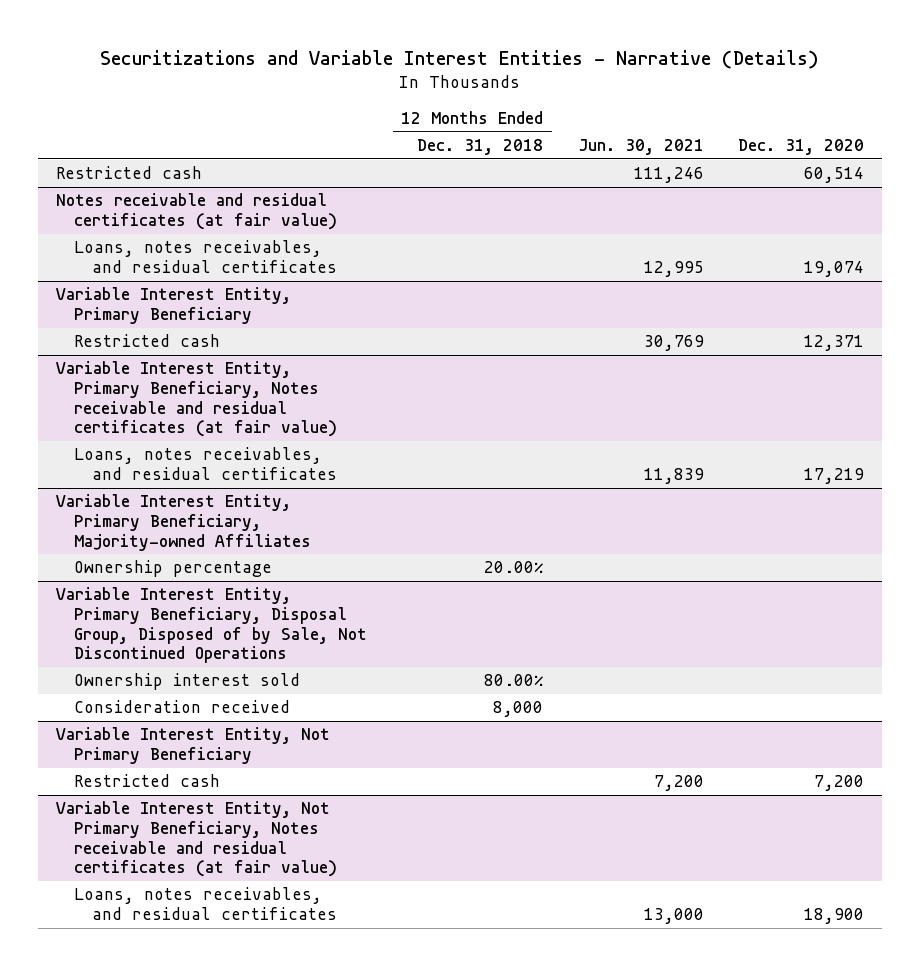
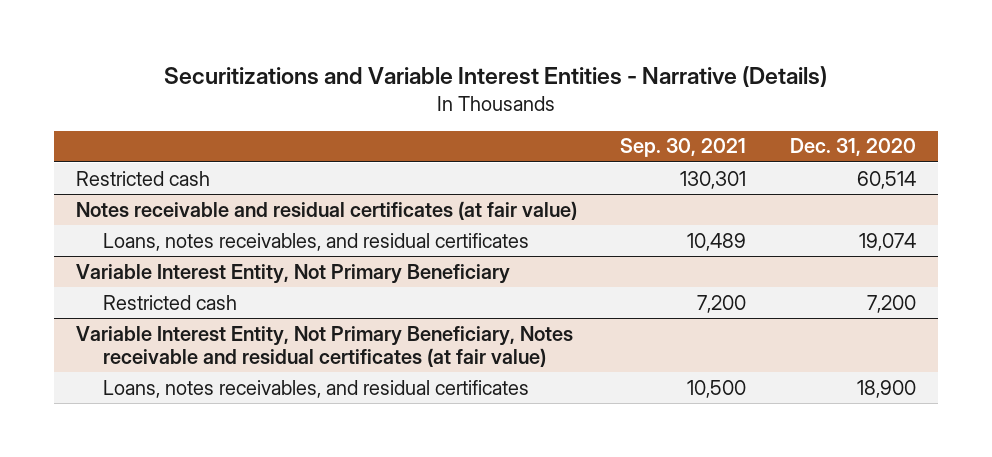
- | 12 Months Ended Dec. 31, 2018 | Jun. 30, 2021 | Dec. 31, 2020
+ | Sep. 30, 2021 | Dec. 31, 2020
- Variable Interest Entity, Primary Beneficiary
- Restricted cash | | 30,769 | 12,371
- Variable Interest Entity, Primary Beneficiary, Notes receivable and residual certificates (at fair value)
- Loans, notes receivables, and residual certificates | | 11,839 | 17,219
- Variable Interest Entity, Primary Beneficiary, Majority-owned Affiliates
- Ownership percentage | 20.00% | |
- Variable Interest Entity, Primary Beneficiary, Disposal Group, Disposed of by Sale, Not Discontinued Operations
- Ownership interest sold | 80.00% | |
- Consideration received | 8,000 | |

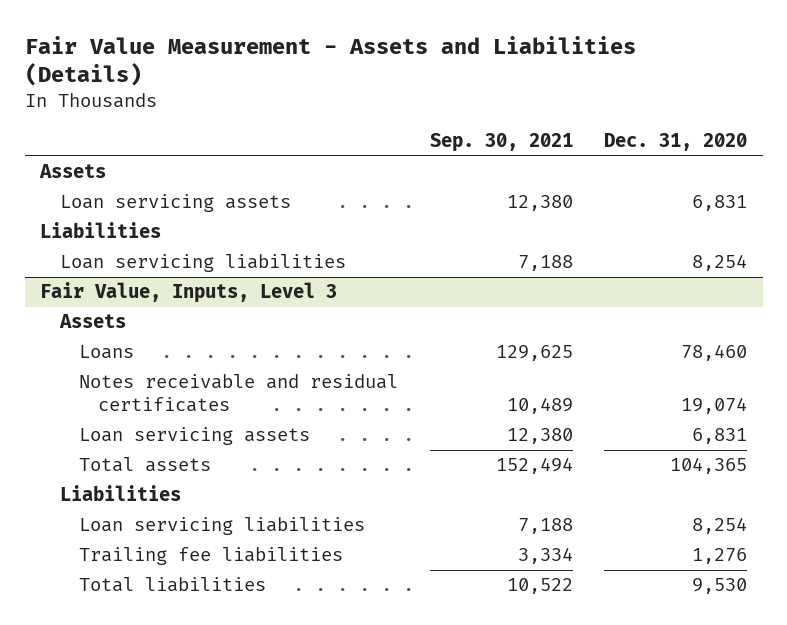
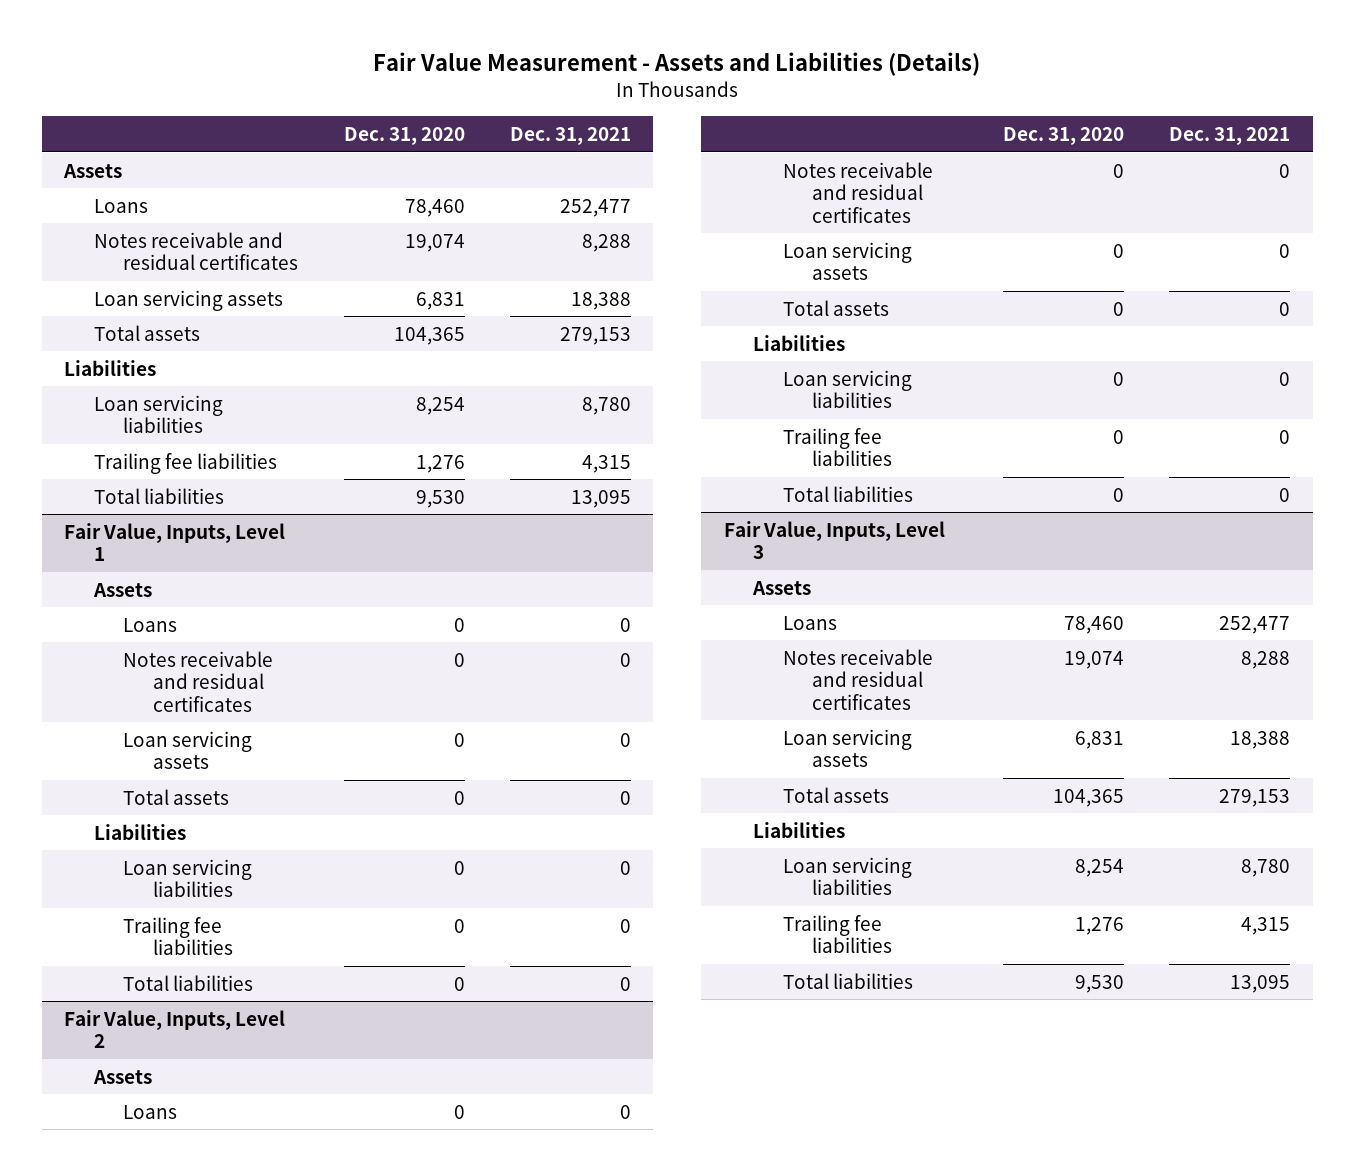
- | Sep. 30, 2021 | Dec. 31, 2020
+ | Dec. 31, 2020 | Dec. 31, 2021
+ Loans | 78,460 | 252,477
+ Notes receivable and residual certificates | 19,074 | 8,288
+ Total assets | 104,365 | 279,153
+ Trailing fee liabilities | 1,276 | 4,315
+ Total liabilities | 9,530 | 13,095
+ Fair Value, Inputs, Level 1
+ Assets
+ Loans | 0 | 0
+ Notes receivable and residual certificates | 0 | 0
+ Loan servicing assets | 0 | 0
+ Total assets | 0 | 0
+ Liabilities
+ Loan servicing liabilities | 0 | 0
+ Trailing fee liabilities | 0 | 0
+ Total liabilities | 0 | 0
+ Fair Value, Inputs, Level 2
+ Assets
+ Loans | 0 | 0
+ Notes receivable and residual certificates | 0 | 0
+ Loan servicing assets | 0 | 0
+ Total assets | 0 | 0
+ Liabilities
+ Loan servicing liabilities | 0 | 0
+ Trailing fee liabilities | 0 | 0
+ Total liabilities | 0 | 0

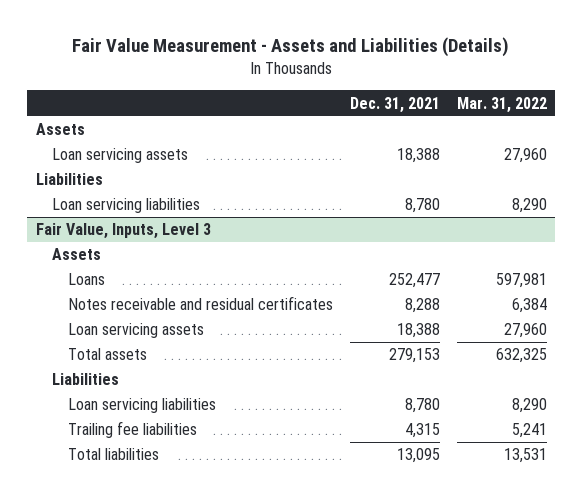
- | Dec. 31, 2020 | Dec. 31, 2021
+ | Dec. 31, 2021 | Mar. 31, 2022
- Loans | 78,460 | 252,477
- Notes receivable and residual certificates | 19,074 | 8,288
- Total assets | 104,365 | 279,153
- Trailing fee liabilities | 1,276 | 4,315
- Total liabilities | 9,530 | 13,095
- Fair Value, Inputs, Level 1
- Assets
- Loans | 0 | 0
- Notes receivable and residual certificates | 0 | 0
- Loan servicing assets | 0 | 0
- Total assets | 0 | 0
- Liabilities
- Loan servicing liabilities | 0 | 0
- Trailing fee liabilities | 0 | 0
- Total liabilities | 0 | 0
- Fair Value, Inputs, Level 2
- Assets
- Loans | 0 | 0
- Notes receivable and residual certificates | 0 | 0
- Loan servicing assets | 0 | 0
- Total assets | 0 | 0
- Liabilities
- Loan servicing liabilities | 0 | 0
- Trailing fee liabilities | 0 | 0
- Total liabilities | 0 | 0

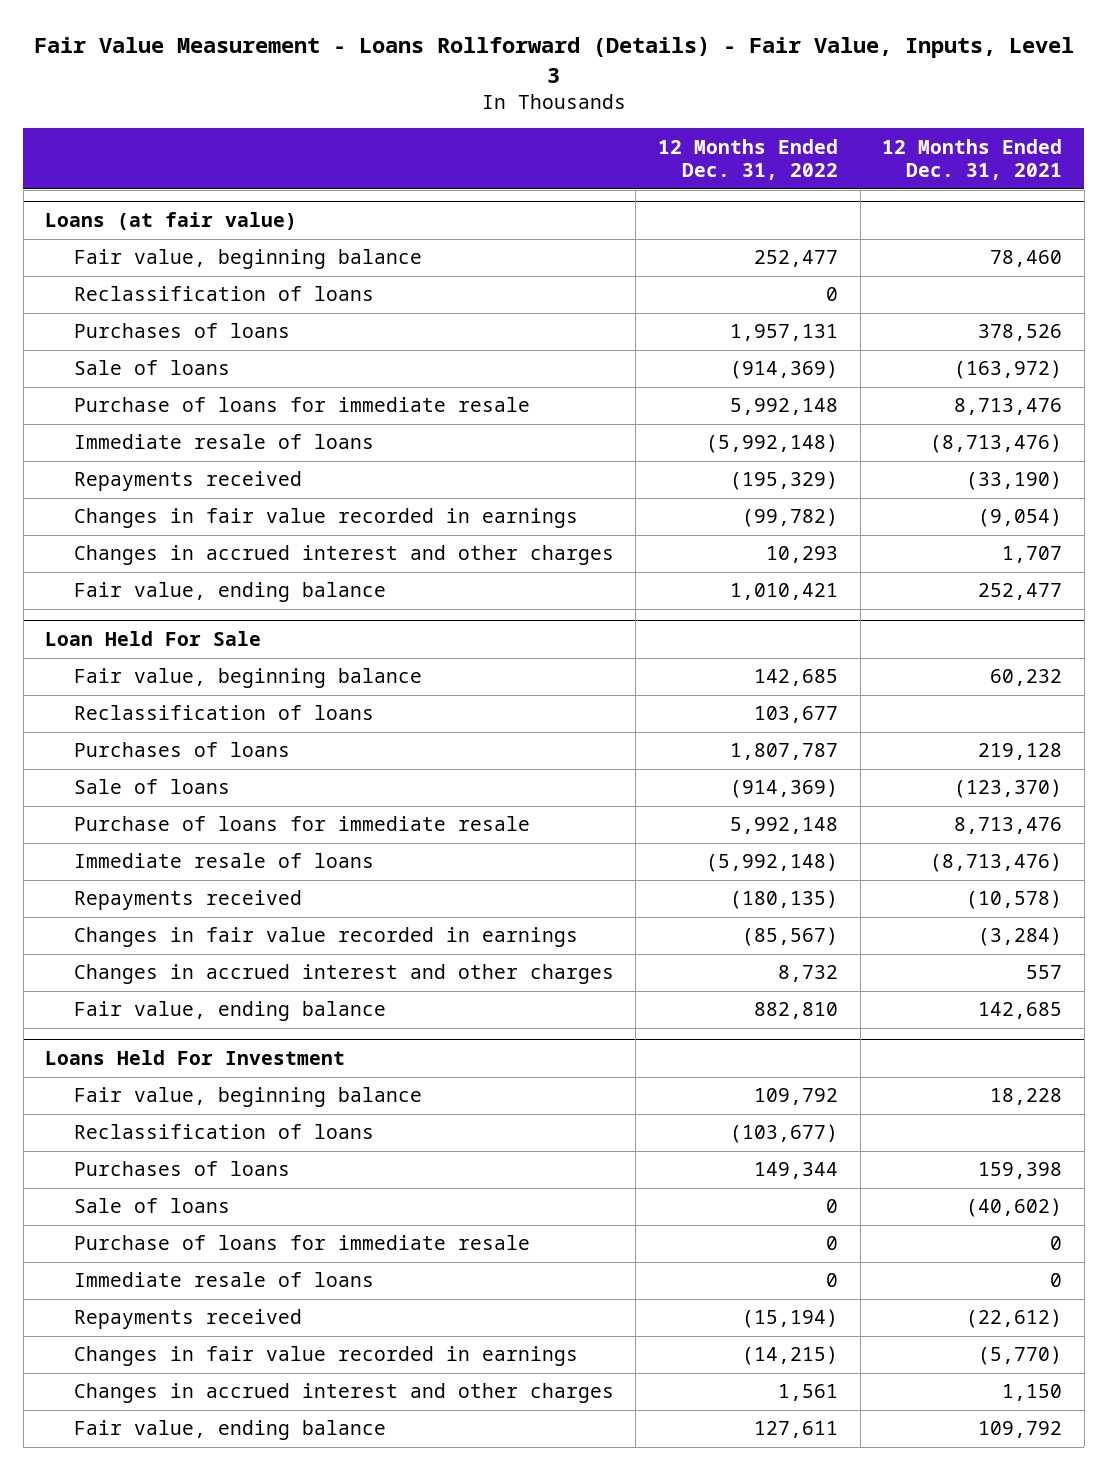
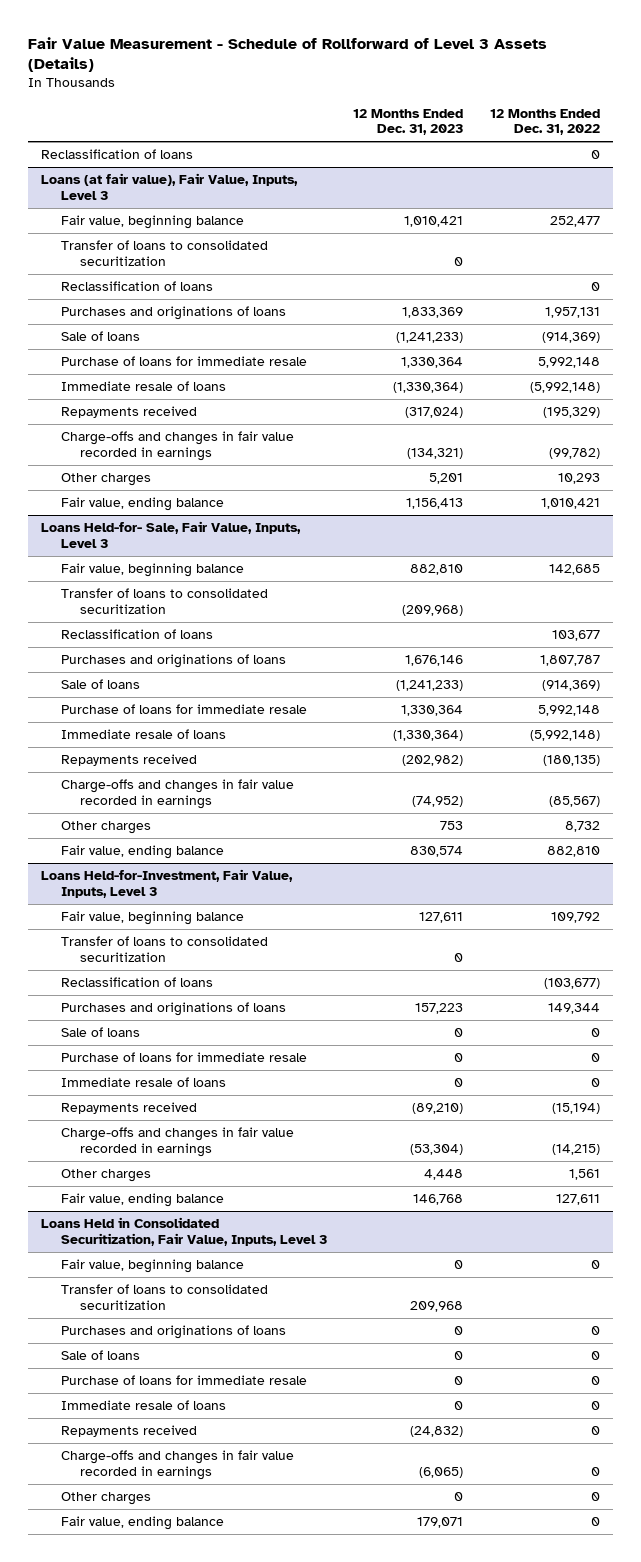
- Fair Value Measurement - Loans Rollforward (Details) - Fair Value, Inputs, Level 3
+ Fair Value Measurement - Schedule of Rollforward of Level 3 Assets (Details)
- | 12 Months Ended Dec. 31, 2022 | 12 Months Ended Dec. 31, 2021
+ | 12 Months Ended Dec. 31, 2023 | 12 Months Ended Dec. 31, 2022
- Loans (at fair value)
+ Reclassification of loans | | 0
+ Loans (at fair value), Fair Value, Inputs, Level 3
+ Transfer of loans to consolidated securitization | 0 |
- Purchases of loans | 1,957,131 | 378,526
+ Purchases and originations of loans | 1,833,369 | 1,957,131
- Changes in fair value recorded in earnings | (99,782) | (9,054)
- Changes in accrued interest and other charges | 10,293 | 1,707
+ Charge-offs and changes in fair value recorded in earnings | (134,321) | (99,782)
+ Other charges | 5,201 | 10,293
- Loan Held For Sale
+ Loans Held-for- Sale, Fair Value, Inputs, Level 3
+ Transfer of loans to consolidated securitization | (209,968) |
- Purchases of loans | 1,807,787 | 219,128
+ Purchases and originations of loans | 1,676,146 | 1,807,787
- Changes in fair value recorded in earnings | (85,567) | (3,284)
- Changes in accrued interest and other charges | 8,732 | 557
+ Charge-offs and changes in fair value recorded in earnings | (74,952) | (85,567)
+ Other charges | 753 | 8,732
- Loans Held For Investment
+ Loans Held-for-Investment, Fair Value, Inputs, Level 3
+ Transfer of loans to consolidated securitization | 0 |
- Purchases of loans | 149,344 | 159,398
+ Purchases and originations of loans | 157,223 | 149,344
- Changes in fair value recorded in earnings | (14,215) | (5,770)
- Changes in accrued interest and other charges | 1,561 | 1,150
+ Charge-offs and changes in fair value recorded in earnings | (53,304) | (14,215)
+ Other charges | 4,448 | 1,561
+ Loans Held in Consolidated Securitization, Fair Value, Inputs, Level 3
+ Fair value, beginning balance | 0 | 0
+ Transfer of loans to consolidated securitization | 209,968 |
+ Purchases and originations of loans | 0 | 0
+ Sale of loans | 0 | 0
+ Purchase of loans for immediate resale | 0 | 0
+ Immediate resale of loans | 0 | 0
+ Repayments received | (24,832) | 0
+ Charge-offs and changes in fair value recorded in earnings | (6,065) | 0
+ Other charges | 0 | 0
+ Fair value, ending balance | 179,071 | 0

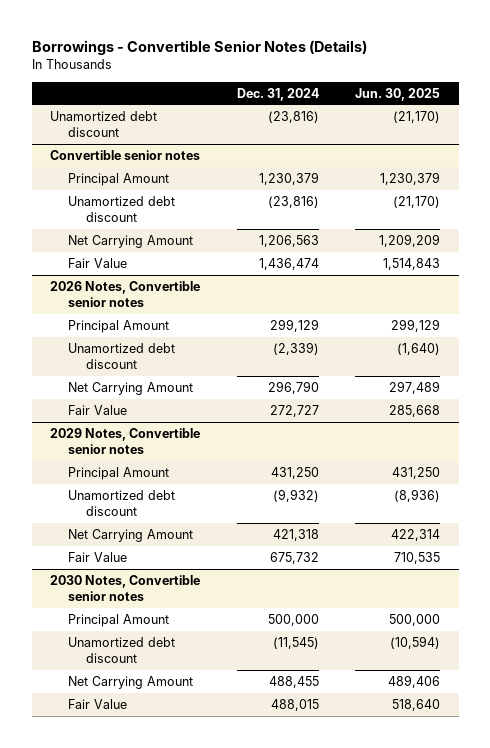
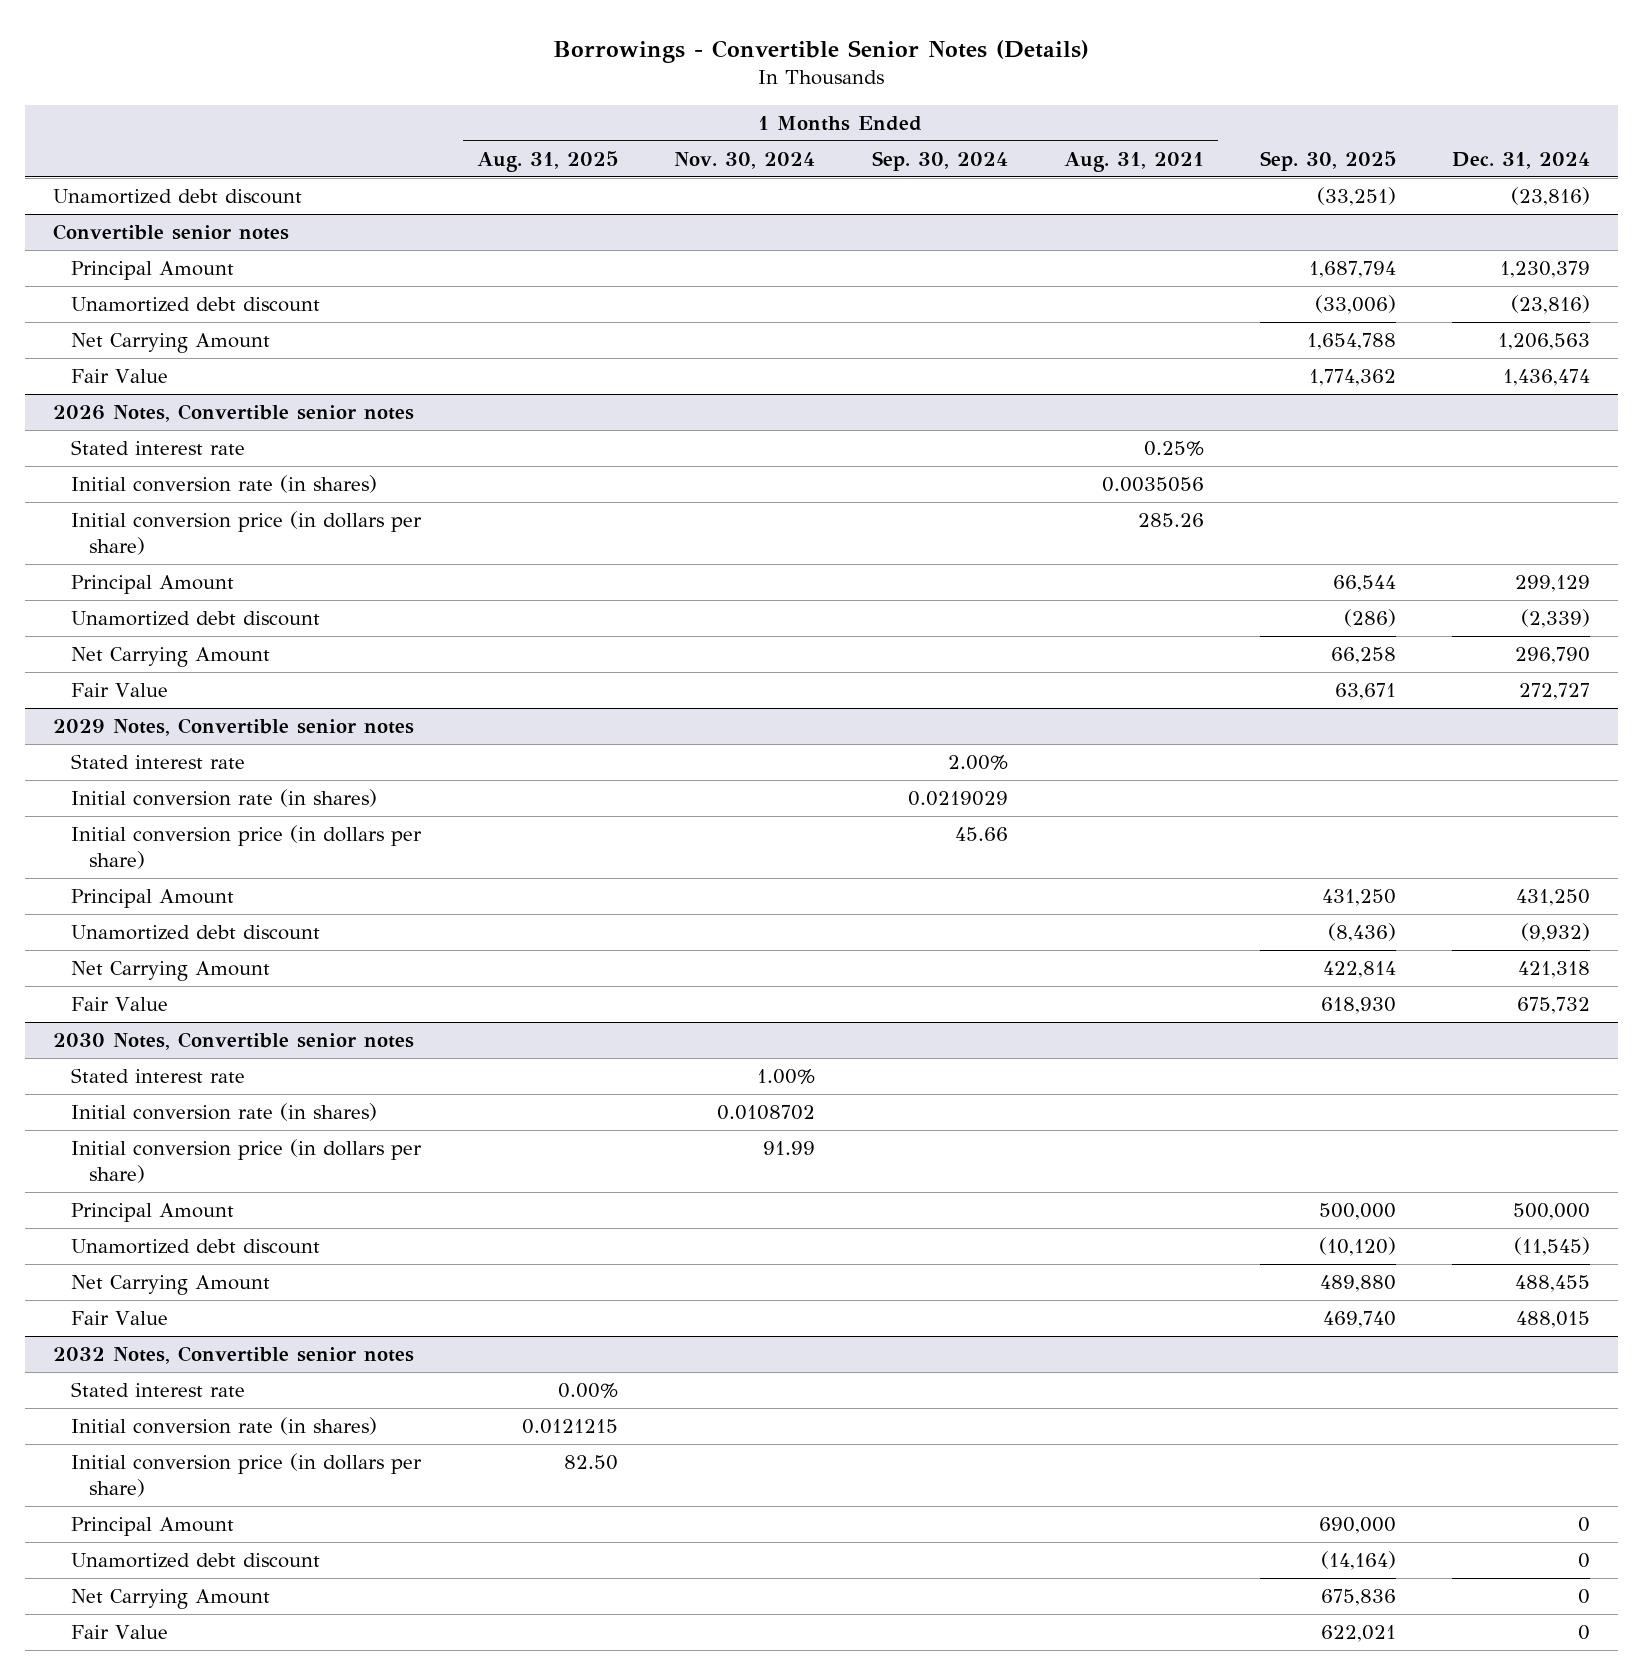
- | Dec. 31, 2024 | Jun. 30, 2025
+ | 1 Months Ended Aug. 31, 2025 | 1 Months Ended Nov. 30, 2024 | 1 Months Ended Sep. 30, 2024 | 1 Months Ended Aug. 31, 2021 | Sep. 30, 2025 | Dec. 31, 2024
@ 2026 Notes, Convertible senior notes
+ Stated interest rate | | | | 0.25% | |
+ Initial conversion rate (in shares) | | | | 0.0035056 | |
+ Initial conversion price (in dollars per share) | | | | 285.26 | |
@ 2029 Notes, Convertible senior notes
+ Stated interest rate | | | 2.00% | | |
+ Initial conversion rate (in shares) | | | 0.0219029 | | |
+ Initial conversion price (in dollars per share) | | | 45.66 | | |
@ 2030 Notes, Convertible senior notes
+ Stated interest rate | | 1.00% | | | |
+ Initial conversion rate (in shares) | | 0.0108702 | | | |
+ Initial conversion price (in dollars per share) | | 91.99 | | | |
+ 2032 Notes, Convertible senior notes
+ Stated interest rate | 0.00% | | | | |
+ Initial conversion rate (in shares) | 0.0121215 | | | | |
+ Initial conversion price (in dollars per share) | 82.50 | | | | |
+ Principal Amount | | | | | 690,000 | 0
+ Unamortized debt discount | | | | | (14,164) | 0
+ Net Carrying Amount | | | | | 675,836 | 0
+ Fair Value | | | | | 622,021 | 0

